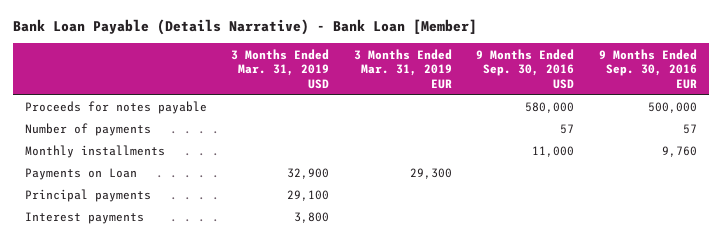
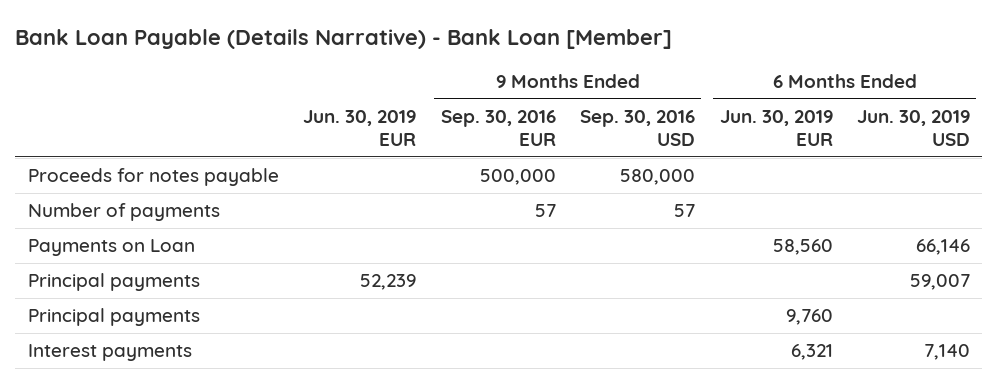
- | 3 Months Ended Mar. 31, 2019 USD | 3 Months Ended Mar. 31, 2019 EUR | 9 Months Ended Sep. 30, 2016 USD | 9 Months Ended Sep. 30, 2016 EUR
+ | Jun. 30, 2019 EUR | 9 Months Ended Sep. 30, 2016 EUR | 9 Months Ended Sep. 30, 2016 USD | 6 Months Ended Jun. 30, 2019 EUR | 6 Months Ended Jun. 30, 2019 USD
- Monthly installments | | | 11,000 | 9,760
+ Principal payments | | | | 9,760 |

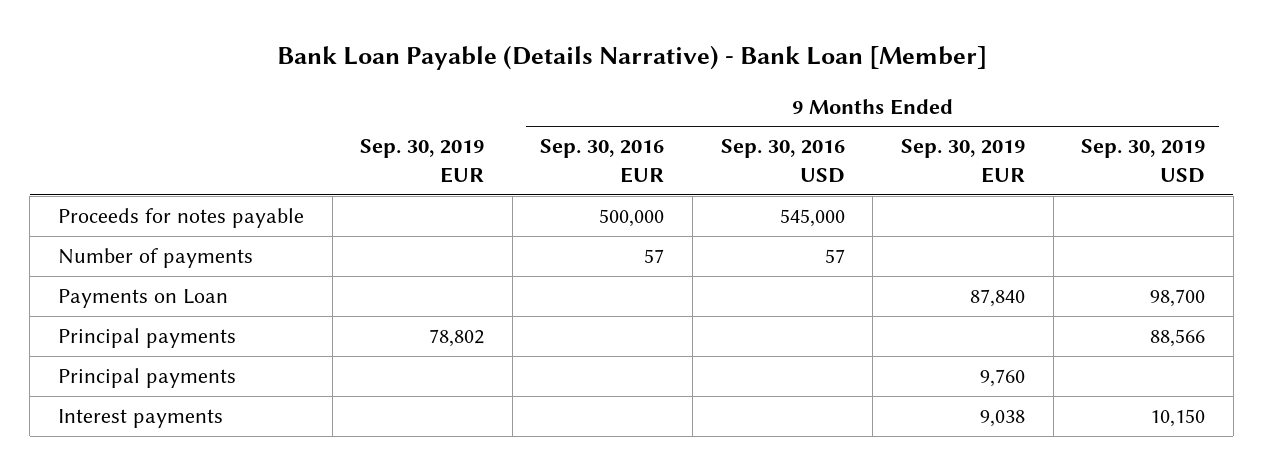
- | Jun. 30, 2019 EUR | 9 Months Ended Sep. 30, 2016 EUR | 9 Months Ended Sep. 30, 2016 USD | 6 Months Ended Jun. 30, 2019 EUR | 6 Months Ended Jun. 30, 2019 USD
+ | Sep. 30, 2019 EUR | 9 Months Ended Sep. 30, 2016 EUR | 9 Months Ended Sep. 30, 2016 USD | 9 Months Ended Sep. 30, 2019 EUR | 9 Months Ended Sep. 30, 2019 USD
- Proceeds for notes payable | | 500,000 | 580,000 | |
+ Proceeds for notes payable | | 500,000 | 545,000 | |

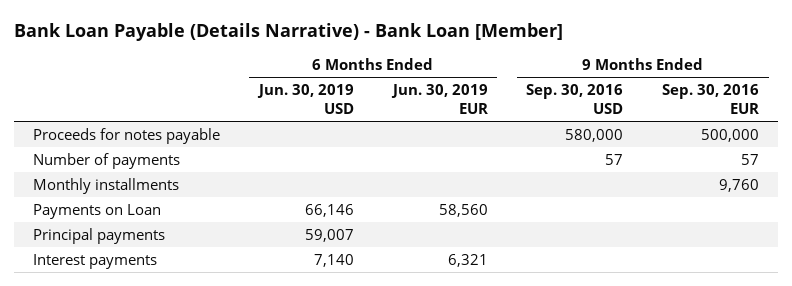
- | Sep. 30, 2019 EUR | 9 Months Ended Sep. 30, 2016 EUR | 9 Months Ended Sep. 30, 2016 USD | 9 Months Ended Sep. 30, 2019 EUR | 9 Months Ended Sep. 30, 2019 USD
+ | 6 Months Ended Jun. 30, 2019 USD | 6 Months Ended Jun. 30, 2019 EUR | 9 Months Ended Sep. 30, 2016 USD | 9 Months Ended Sep. 30, 2016 EUR
- Proceeds for notes payable | | 500,000 | 545,000 | |
+ Proceeds for notes payable | | | 580,000 | 500,000
+ Monthly installments | | | | 9,760
- Principal payments | | | | 9,760 |

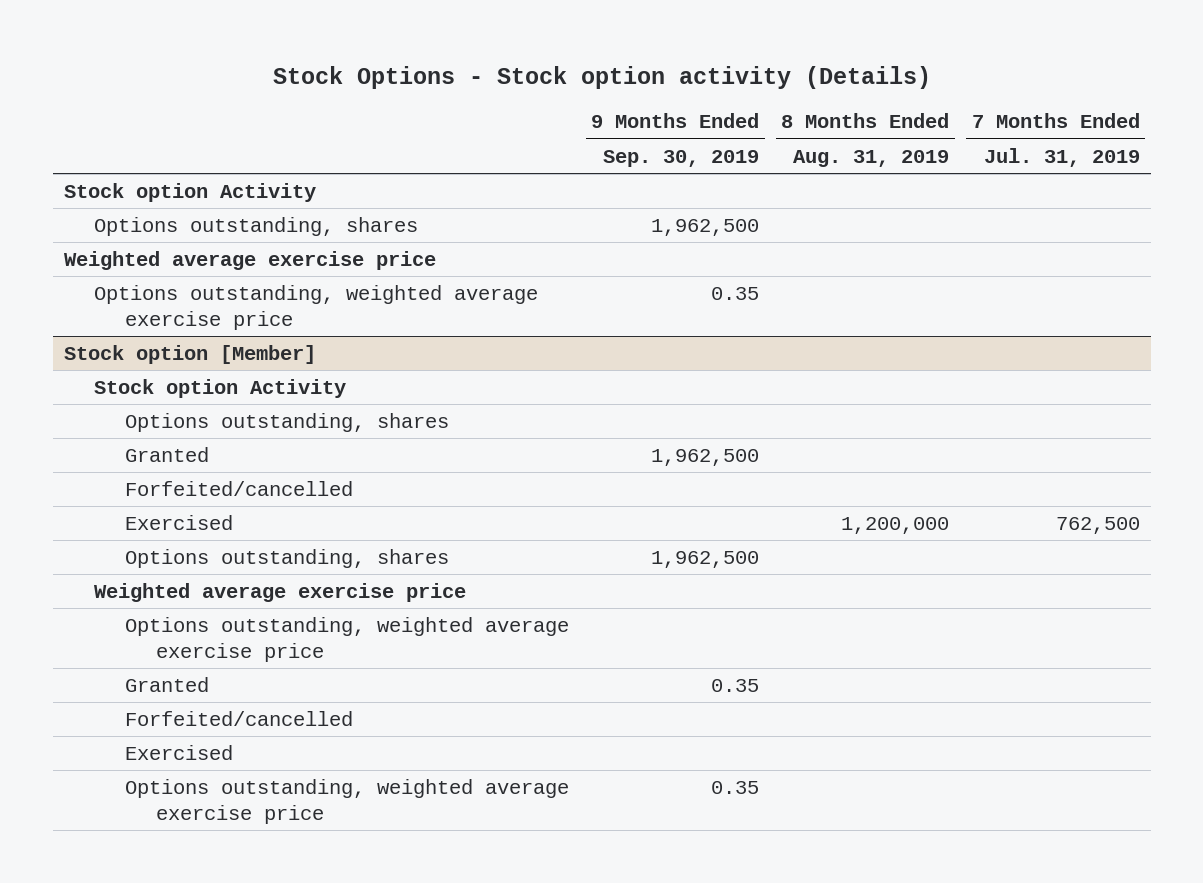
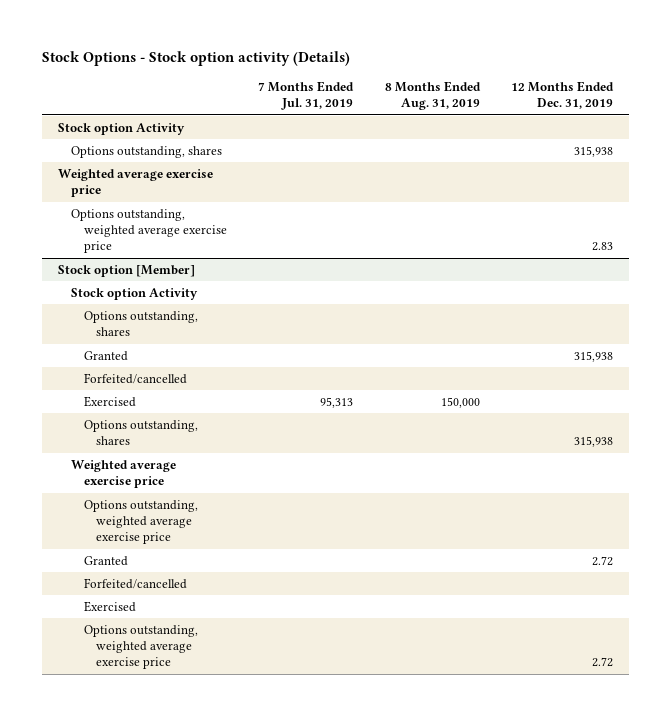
- | 9 Months Ended Sep. 30, 2019 | 8 Months Ended Aug. 31, 2019 | 7 Months Ended Jul. 31, 2019
+ | 7 Months Ended Jul. 31, 2019 | 8 Months Ended Aug. 31, 2019 | 12 Months Ended Dec. 31, 2019
@ Stock option [Member]
- Exercised | | 1,200,000 | 762,500
+ Exercised | 95,313 | 150,000 |

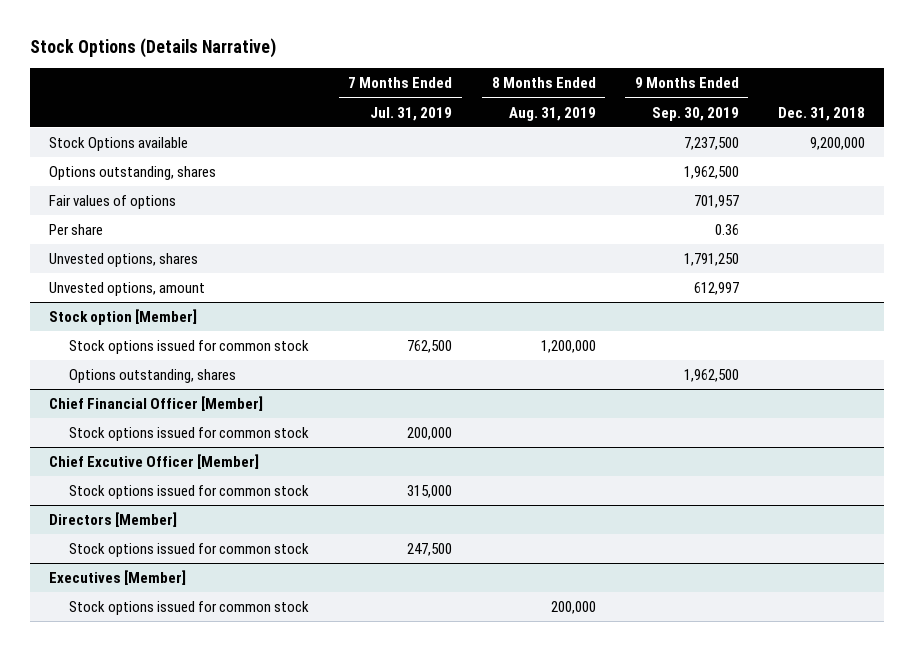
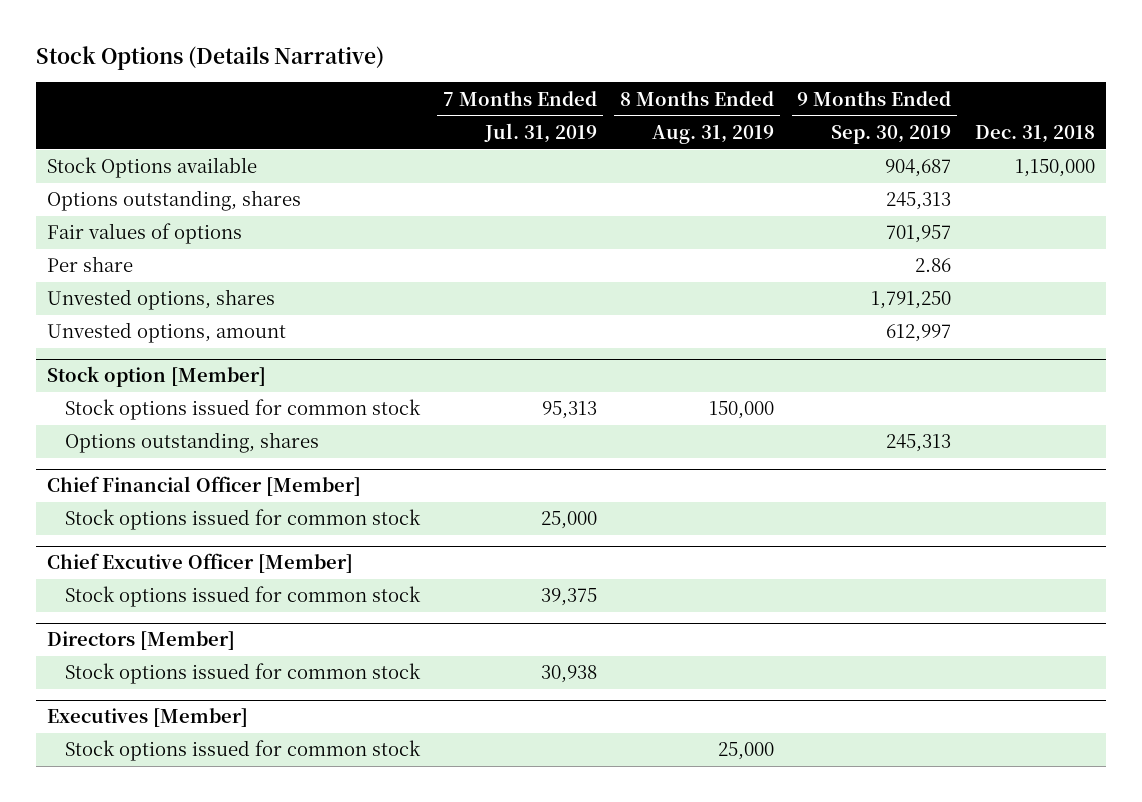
- Stock Options available | | | 7,237,500 | 9,200,000
- Options outstanding, shares | | | 1,962,500 |
+ Stock Options available | | | 904,687 | 1,150,000
+ Options outstanding, shares | | | 245,313 |
- Per share | | | 0.36 |
+ Per share | | | 2.86 |
@ Stock option [Member]
- Stock options issued for common stock | 762,500 | 1,200,000 | |
- Options outstanding, shares | | | 1,962,500 |
+ Stock options issued for common stock | 95,313 | 150,000 | |
+ Options outstanding, shares | | | 245,313 |
@ Chief Financial Officer [Member]
- Stock options issued for common stock | 200,000 | | |
+ Stock options issued for common stock | 25,000 | | |
@ Chief Excutive Officer [Member]
- Stock options issued for common stock | 315,000 | | |
+ Stock options issued for common stock | 39,375 | | |
@ Directors [Member]
- Stock options issued for common stock | 247,500 | | |
+ Stock options issued for common stock | 30,938 | | |
@ Executives [Member]
- Stock options issued for common stock | | 200,000 | |
+ Stock options issued for common stock | | 25,000 | |

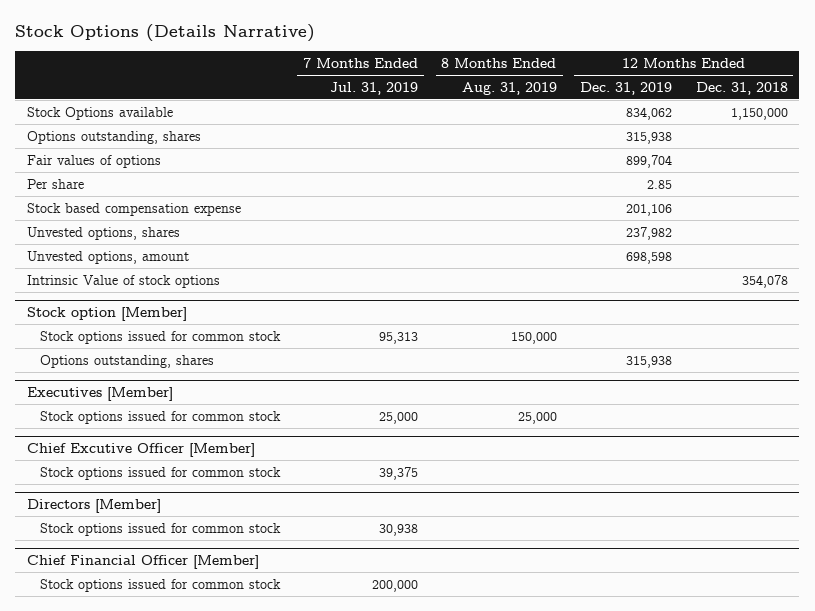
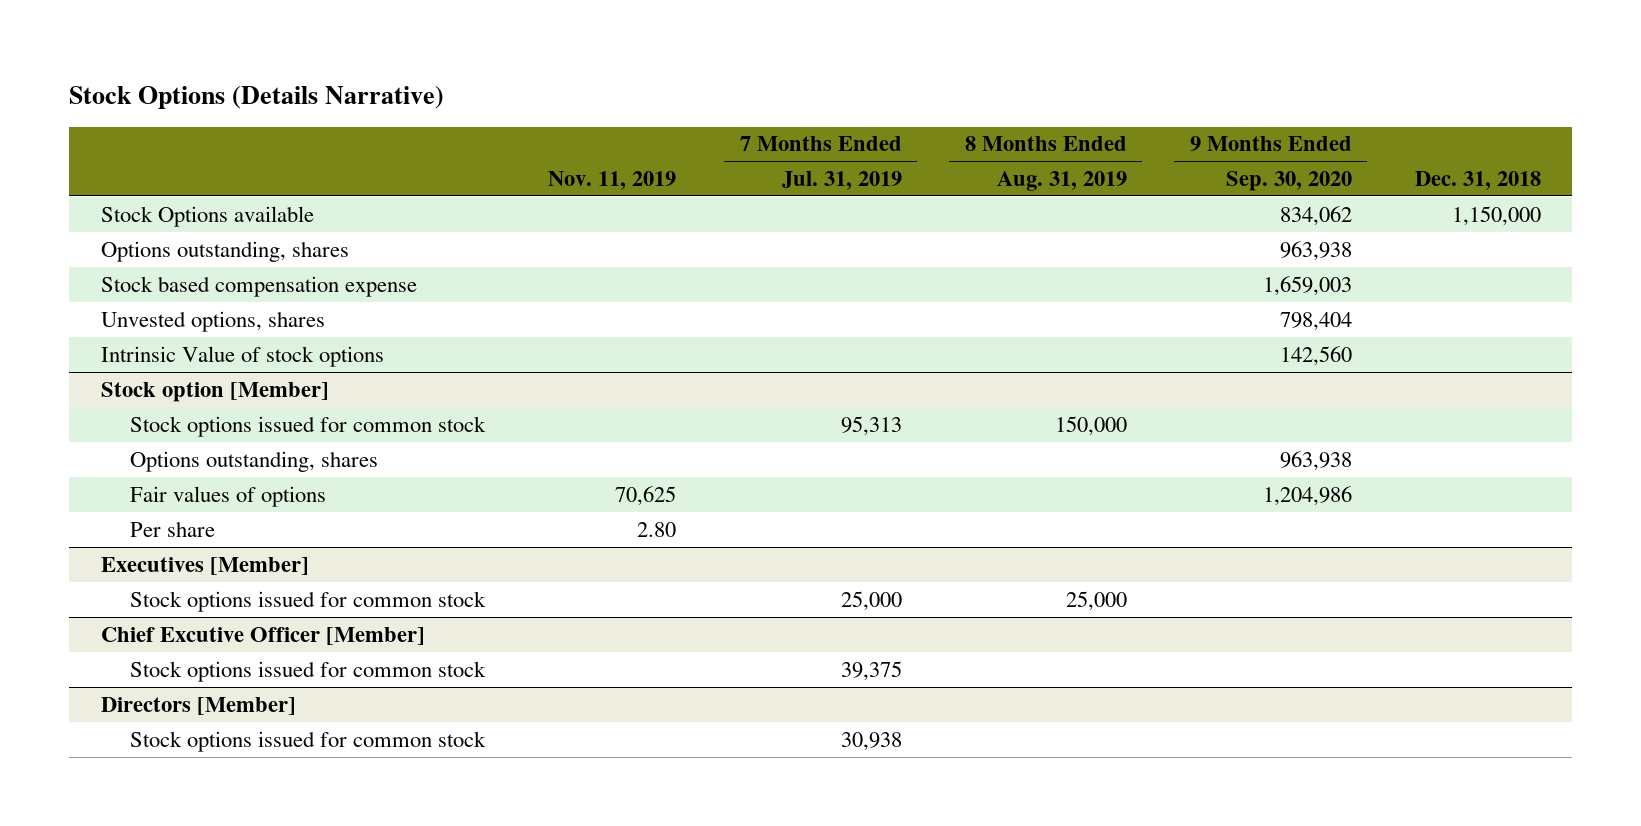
- | 7 Months Ended Jul. 31, 2019 | 8 Months Ended Aug. 31, 2019 | 12 Months Ended Dec. 31, 2019 | 12 Months Ended Dec. 31, 2018
+ | Nov. 11, 2019 | 7 Months Ended Jul. 31, 2019 | 8 Months Ended Aug. 31, 2019 | 9 Months Ended Sep. 30, 2020 | Dec. 31, 2018
- Fair values of options | | | 899,704 |
- Per share | | | 2.85 |
- Unvested options, amount | | | 698,598 |
@ Stock option [Member]
+ Fair values of options | 70,625 | | | 1,204,986 |
+ Per share | 2.80 | | | |
- Chief Financial Officer [Member]
- Stock options issued for common stock | 200,000 | | |

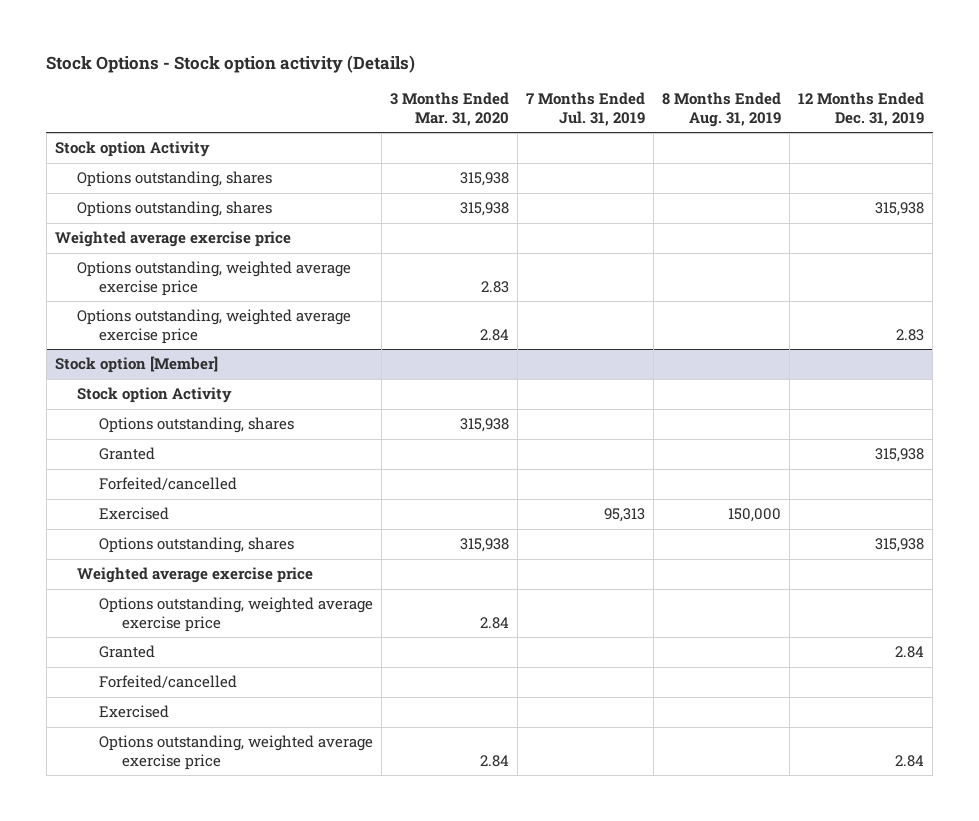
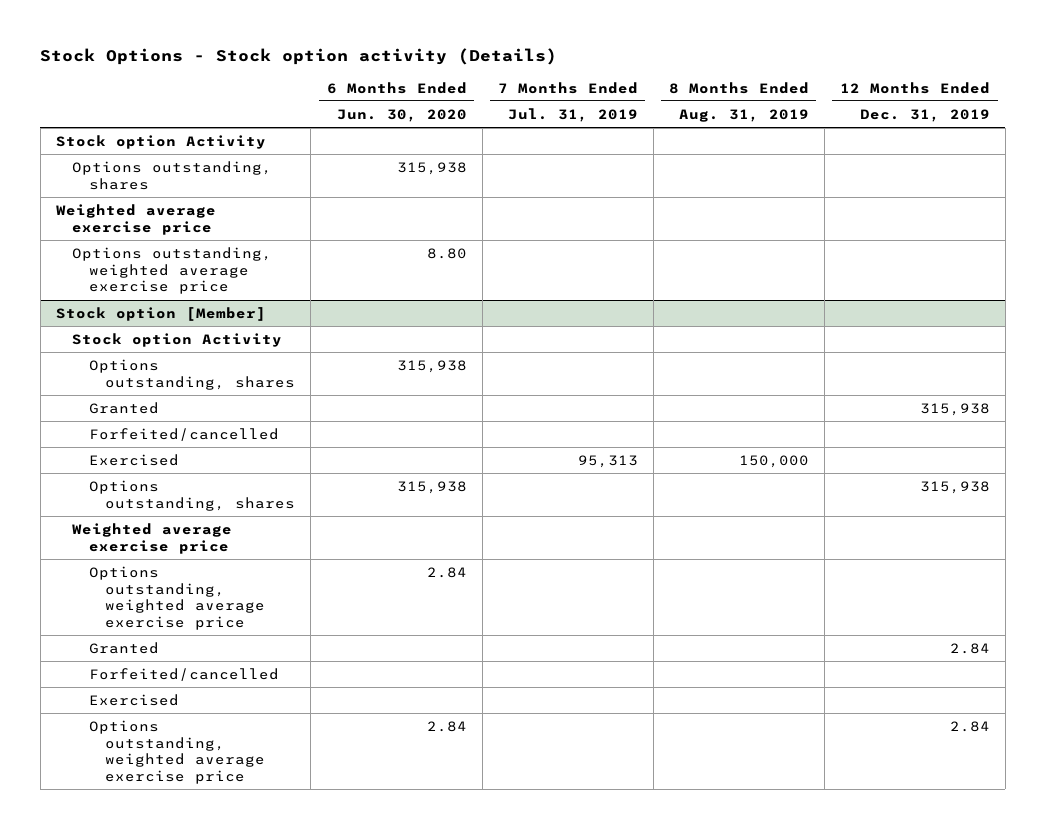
- | 3 Months Ended Mar. 31, 2020 | 7 Months Ended Jul. 31, 2019 | 8 Months Ended Aug. 31, 2019 | 12 Months Ended Dec. 31, 2019
+ | 6 Months Ended Jun. 30, 2020 | 7 Months Ended Jul. 31, 2019 | 8 Months Ended Aug. 31, 2019 | 12 Months Ended Dec. 31, 2019
- Options outstanding, shares | 315,938 | | | 315,938
- Options outstanding, weighted average exercise price | 2.84 | | | 2.83

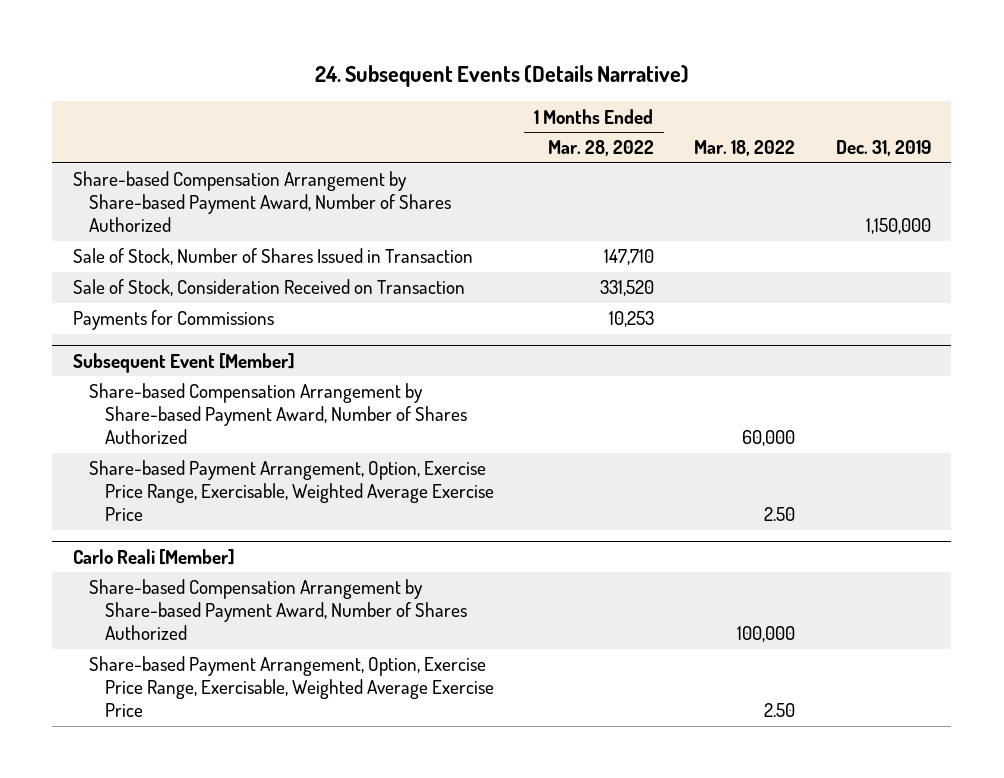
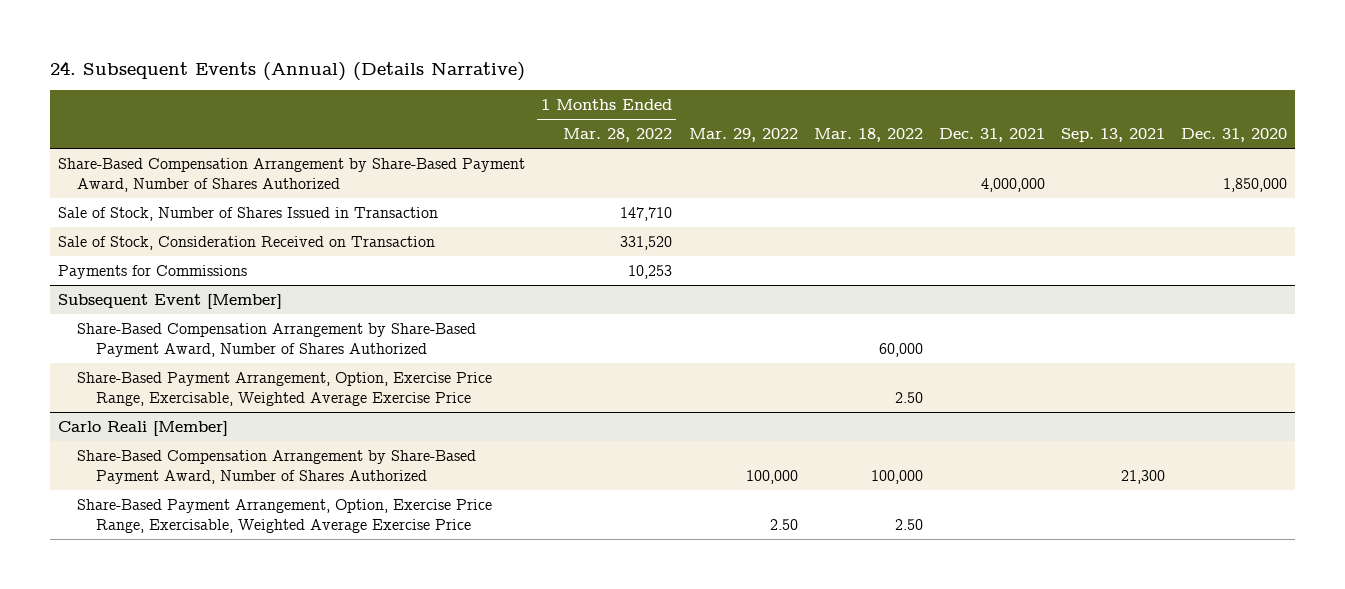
- 24. Subsequent Events (Details Narrative)
+ 24. Subsequent Events (Annual) (Details Narrative)
- | 1 Months Ended Mar. 28, 2022 | Mar. 18, 2022 | Dec. 31, 2019
+ | 1 Months Ended Mar. 28, 2022 | Mar. 29, 2022 | Mar. 18, 2022 | Dec. 31, 2021 | Sep. 13, 2021 | Dec. 31, 2020
- Share-based Compensation Arrangement by Share-based Payment Award, Number of Shares Authorized | | | 1,150,000
+ Share-Based Compensation Arrangement by Share-Based Payment Award, Number of Shares Authorized | | | | 4,000,000 | | 1,850,000
@ Subsequent Event [Member]
- Share-based Compensation Arrangement by Share-based Payment Award, Number of Shares Authorized | | 60,000 |
- Share-based Payment Arrangement, Option, Exercise Price Range, Exercisable, Weighted Average Exercise Price | | 2.50 |
+ Share-Based Compensation Arrangement by Share-Based Payment Award, Number of Shares Authorized | | | 60,000 | | |
+ Share-Based Payment Arrangement, Option, Exercise Price Range, Exercisable, Weighted Average Exercise Price | | | 2.50 | | |
@ Carlo Reali [Member]
- Share-based Compensation Arrangement by Share-based Payment Award, Number of Shares Authorized | | 100,000 |
- Share-based Payment Arrangement, Option, Exercise Price Range, Exercisable, Weighted Average Exercise Price | | 2.50 |
+ Share-Based Compensation Arrangement by Share-Based Payment Award, Number of Shares Authorized | | 100,000 | 100,000 | | 21,300 |
+ Share-Based Payment Arrangement, Option, Exercise Price Range, Exercisable, Weighted Average Exercise Price | | 2.50 | 2.50 | | |

